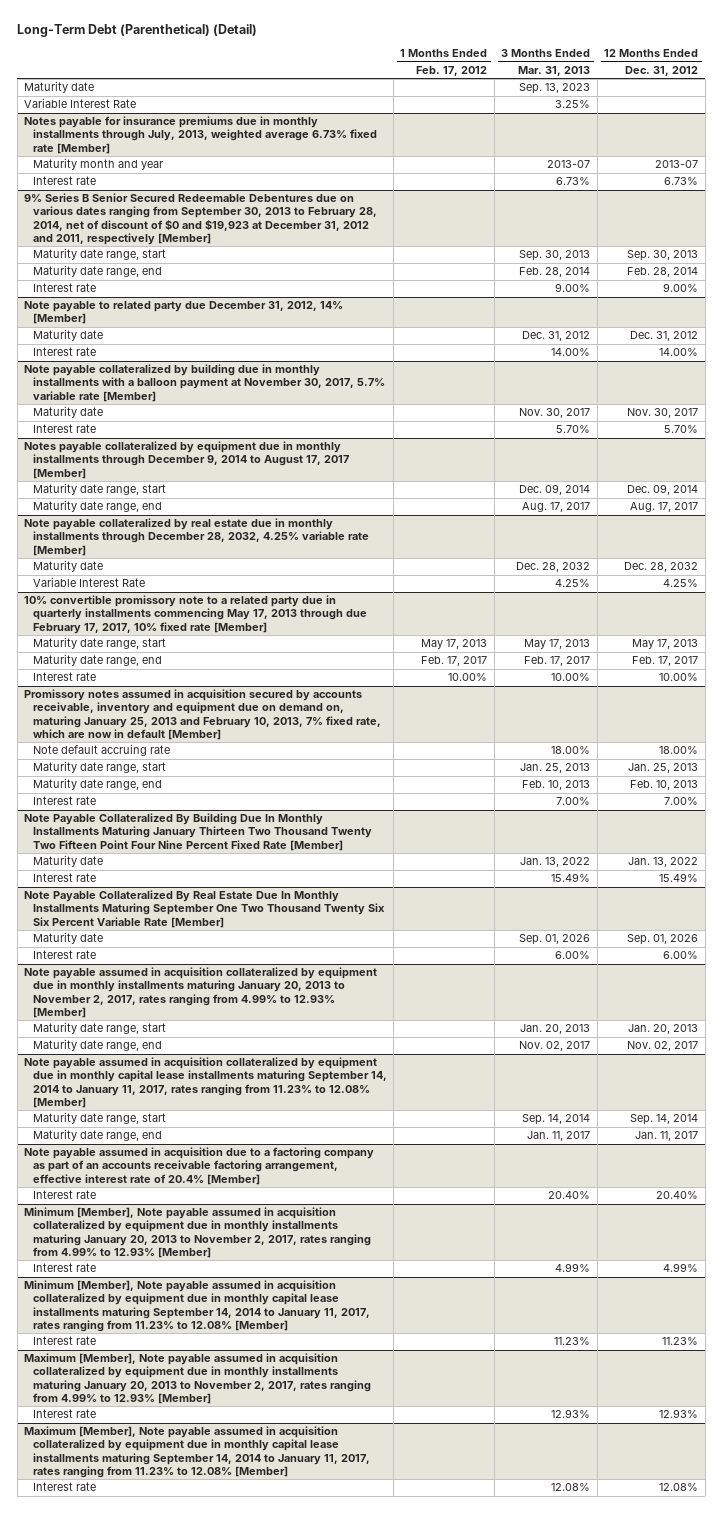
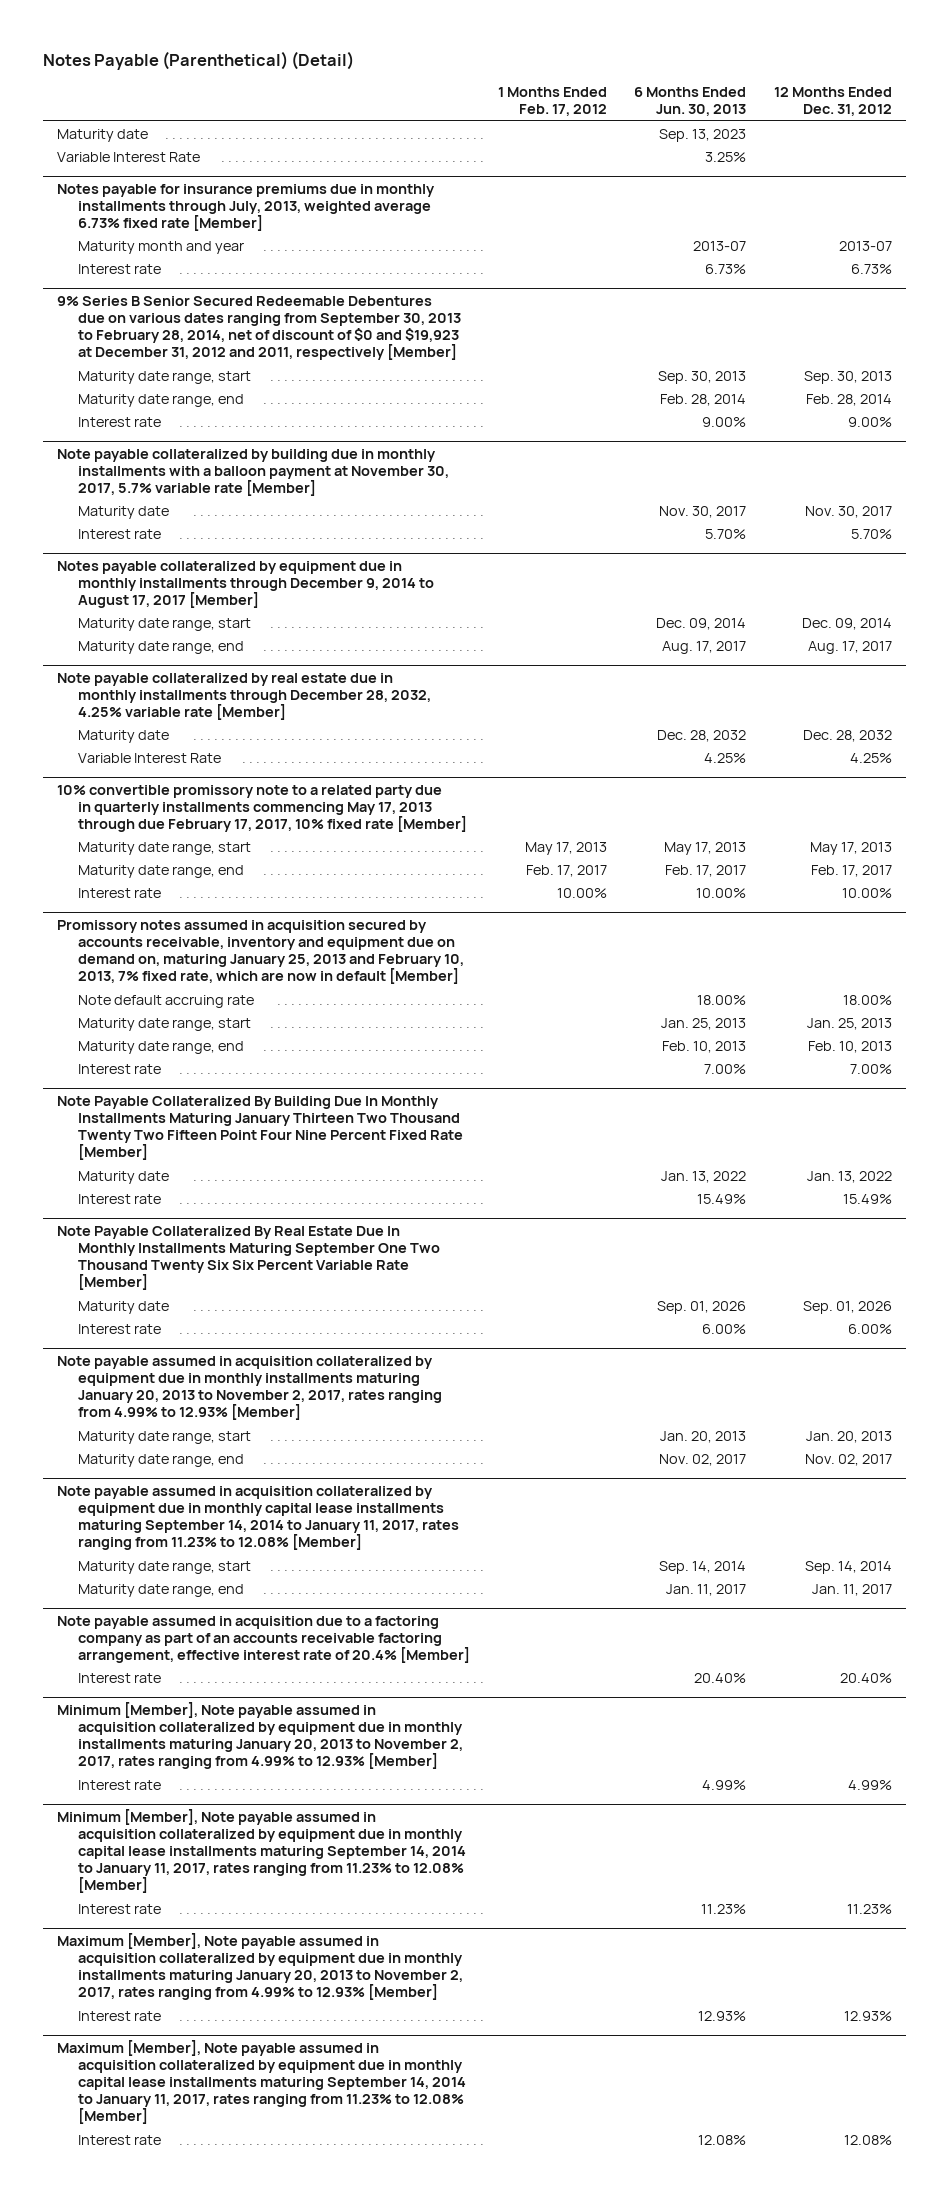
- Long-Term Debt (Parenthetical) (Detail)
+ Notes Payable (Parenthetical) (Detail)
- | 1 Months Ended Feb. 17, 2012 | 3 Months Ended Mar. 31, 2013 | 12 Months Ended Dec. 31, 2012
+ | 1 Months Ended Feb. 17, 2012 | 6 Months Ended Jun. 30, 2013 | 12 Months Ended Dec. 31, 2012
- Note payable to related party due December 31, 2012, 14% [Member]
- Maturity date | | Dec. 31, 2012 | Dec. 31, 2012
- Interest rate | | 14.00% | 14.00%

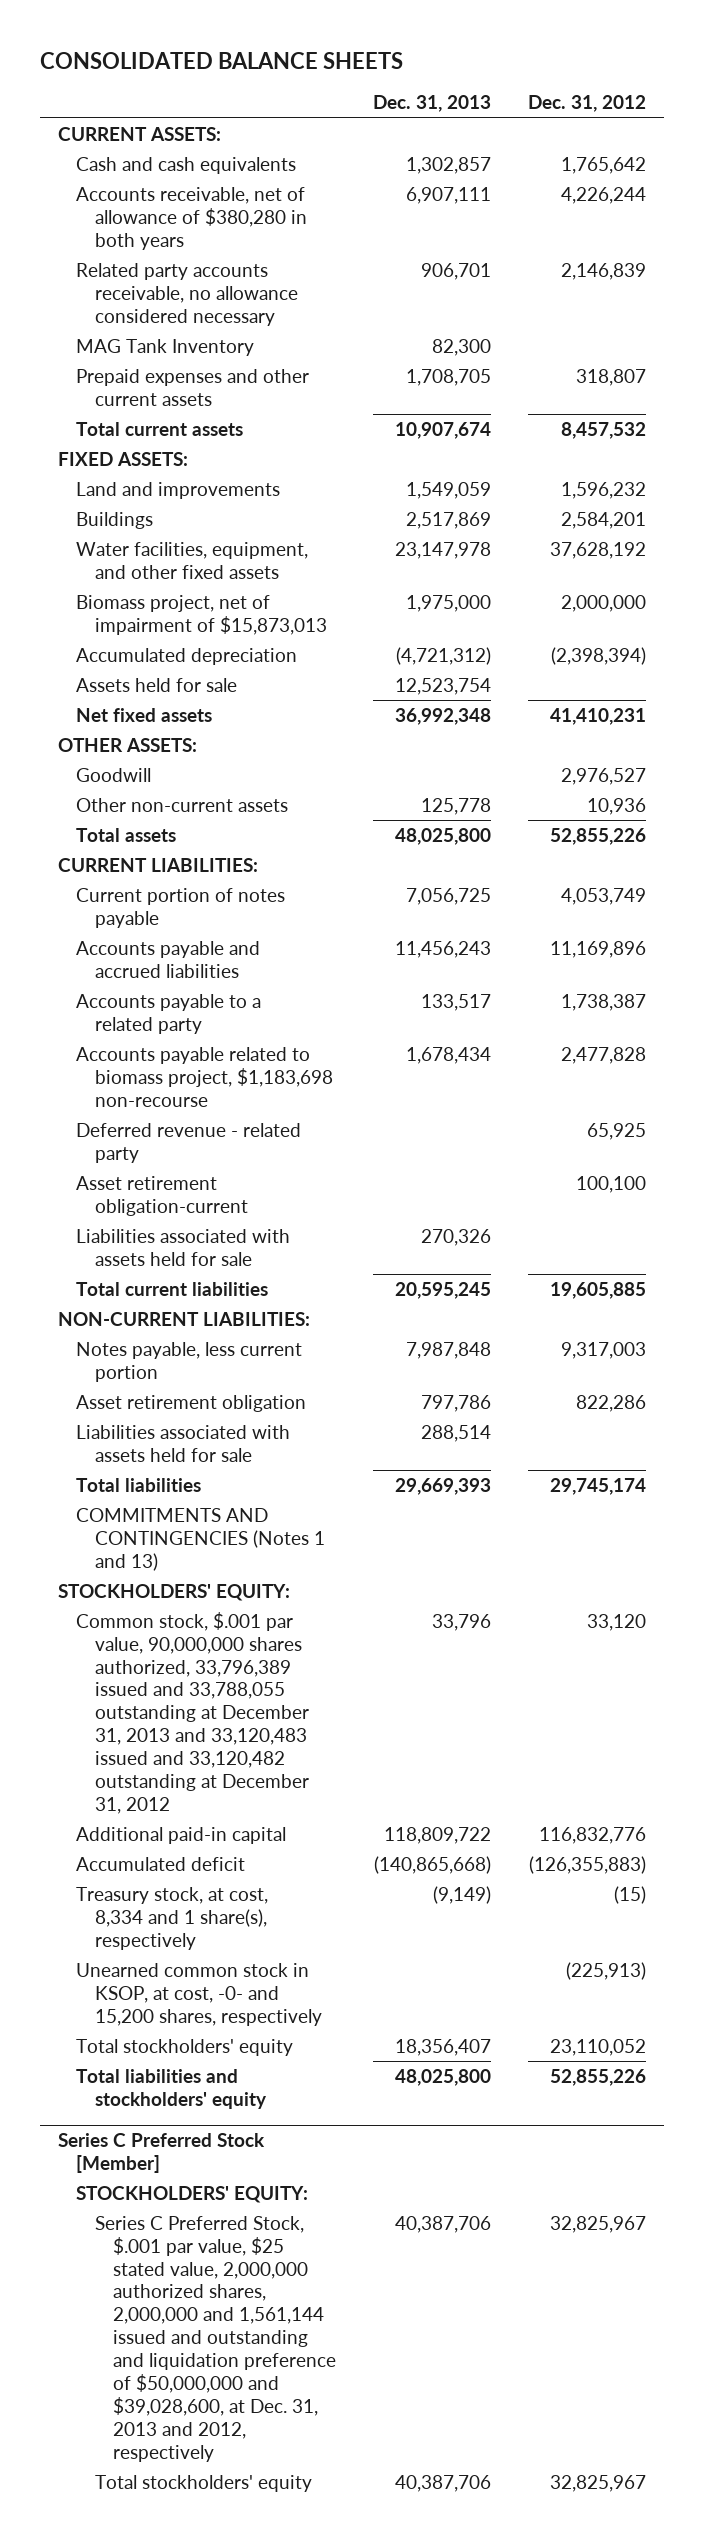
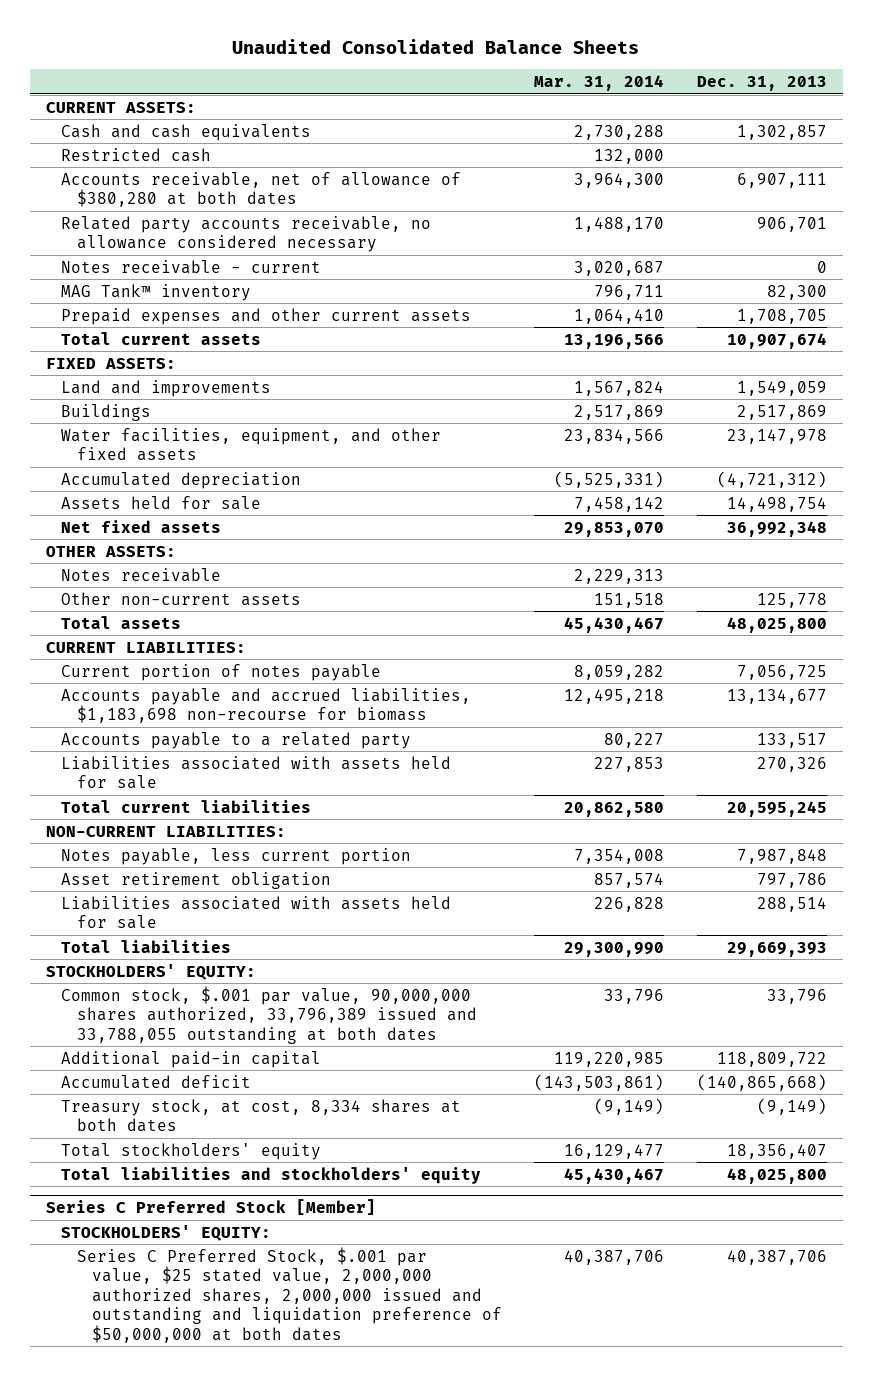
- CONSOLIDATED BALANCE SHEETS
+ Unaudited Consolidated Balance Sheets
- | Dec. 31, 2013 | Dec. 31, 2012
+ | Mar. 31, 2014 | Dec. 31, 2013
- Accounts receivable, net of allowance of $380,280 in both years | 6,907,111 | 4,226,244
+ Restricted cash | 132,000 |
+ Accounts receivable, net of allowance of $380,280 at both dates | 3,964,300 | 6,907,111
- MAG Tank Inventory | 82,300 |
+ Notes receivable - current | 3,020,687 | 0
+ MAG Tank™ inventory | 796,711 | 82,300
- Biomass project, net of impairment of $15,873,013 | 1,975,000 | 2,000,000
- Assets held for sale | 12,523,754 |
+ Assets held for sale | 7,458,142 | 14,498,754
- Goodwill | | 2,976,527
+ Notes receivable | 2,229,313 |
- Accounts payable and accrued liabilities | 11,456,243 | 11,169,896
+ Accounts payable and accrued liabilities, $1,183,698 non-recourse for biomass | 12,495,218 | 13,134,677
- Accounts payable related to biomass project, $1,183,698 non-recourse | 1,678,434 | 2,477,828
- Deferred revenue - related party | | 65,925
- Asset retirement obligation-current | | 100,100
- COMMITMENTS AND CONTINGENCIES (Notes 1 and 13)
- Common stock, $.001 par value, 90,000,000 shares authorized, 33,796,389 issued and 33,788,055 outstanding at December 31, 2013 and 33,120,483 issued and 33,120,482 outstanding at December 31, 2012 | 33,796 | 33,120
+ Common stock, $.001 par value, 90,000,000 shares authorized, 33,796,389 issued and 33,788,055 outstanding at both dates | 33,796 | 33,796
- Treasury stock, at cost, 8,334 and 1 share(s), respectively | (9,149) | (15)
- Unearned common stock in KSOP, at cost, -0- and 15,200 shares, respectively | | (225,913)
+ Treasury stock, at cost, 8,334 shares at both dates | (9,149) | (9,149)
@ Series C Preferred Stock [Member]
- Series C Preferred Stock, $.001 par value, $25 stated value, 2,000,000 authorized shares, 2,000,000 and 1,561,144 issued and outstanding and liquidation preference of $50,000,000 and $39,028,600, at Dec. 31, 2013 and 2012, respectively | 40,387,706 | 32,825,967
- Total stockholders' equity | 40,387,706 | 32,825,967
+ Series C Preferred Stock, $.001 par value, $25 stated value, 2,000,000 authorized shares, 2,000,000 issued and outstanding and liquidation preference of $50,000,000 at both dates | 40,387,706 | 40,387,706

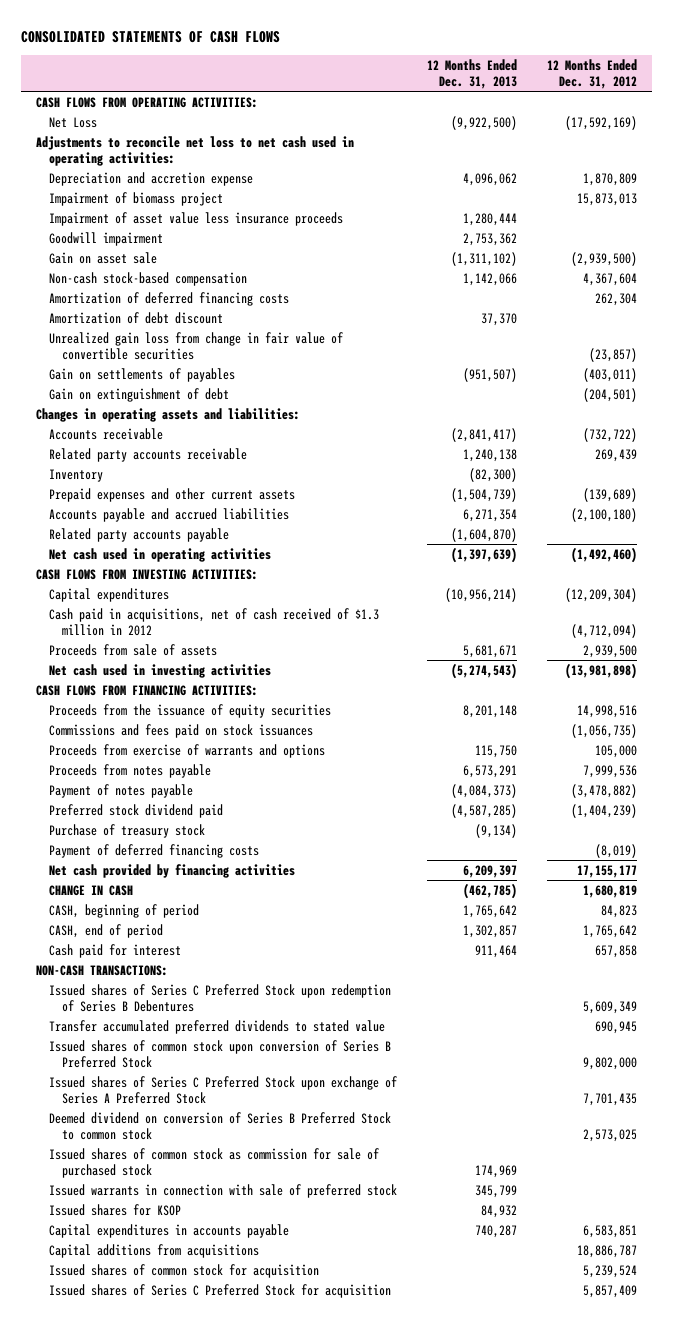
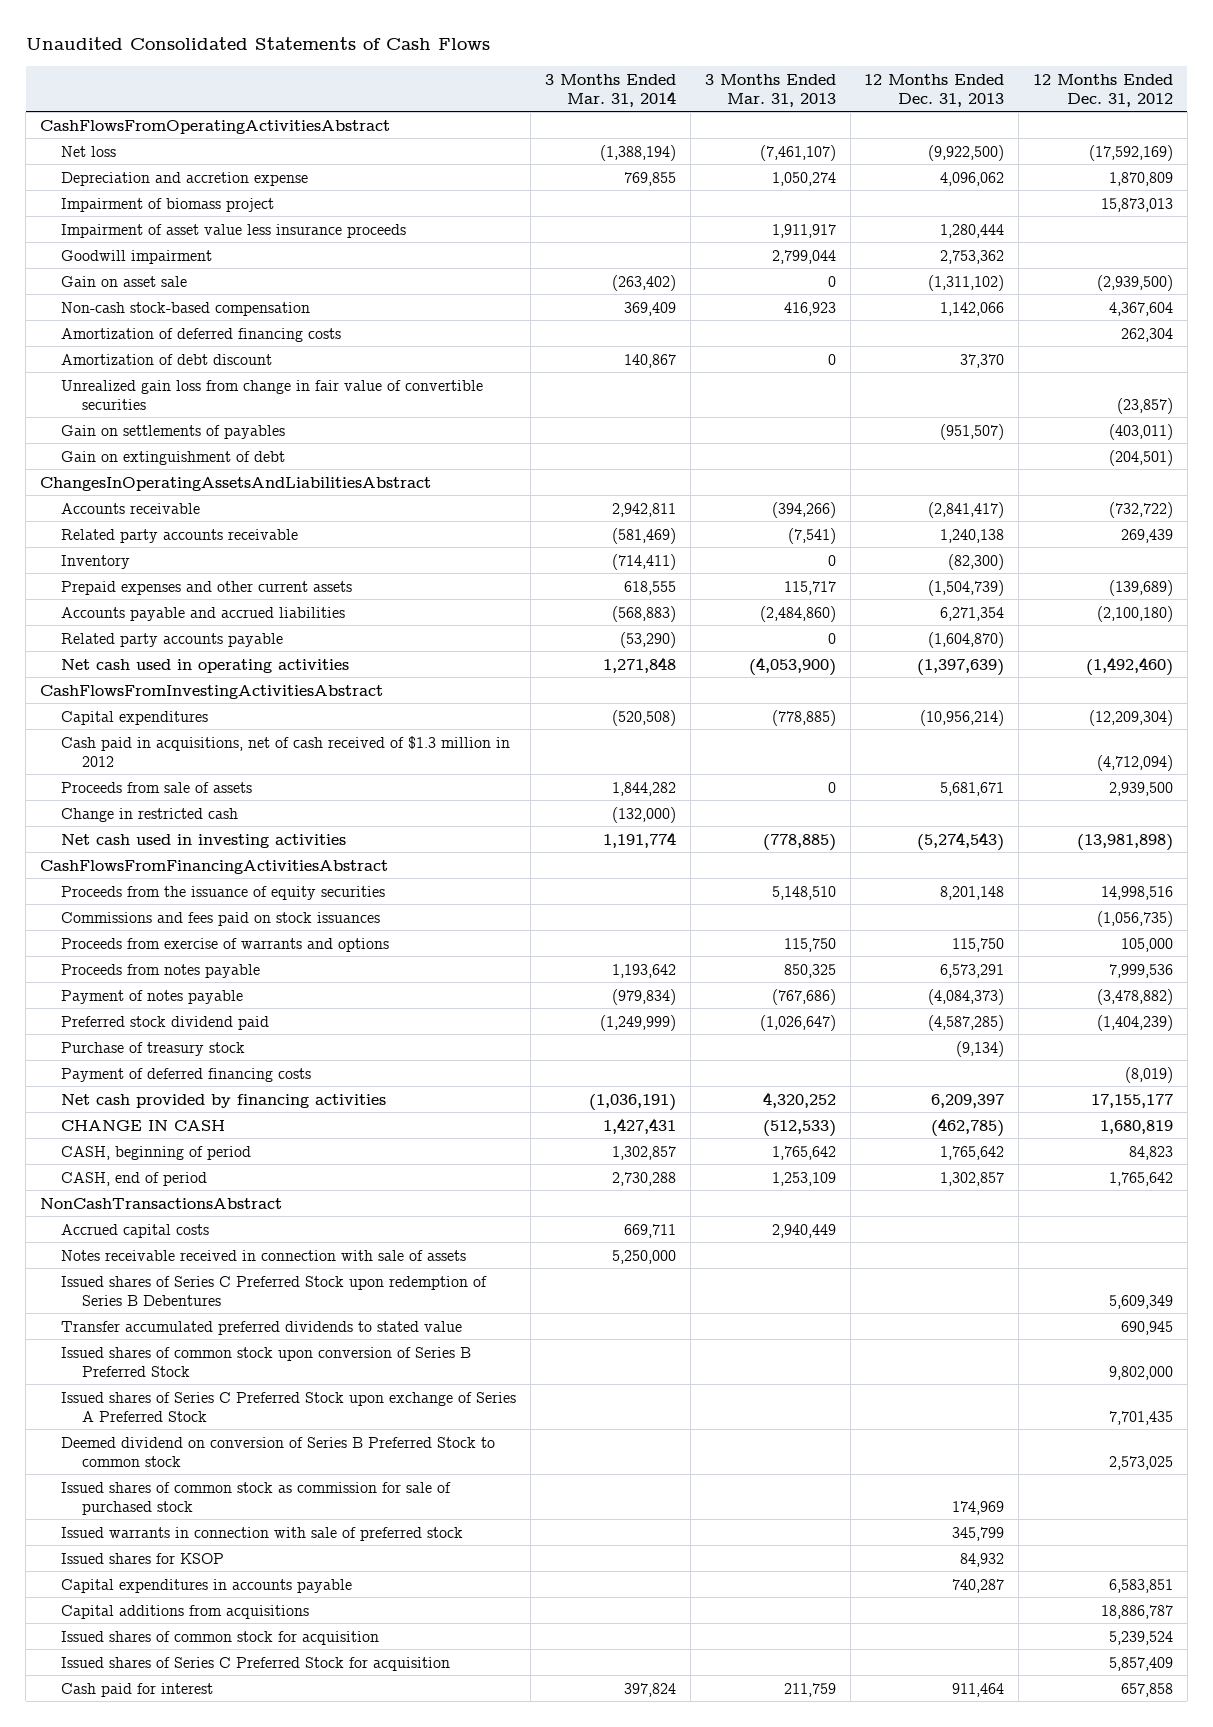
- CONSOLIDATED STATEMENTS OF CASH FLOWS
+ Unaudited Consolidated Statements of Cash Flows
- | 12 Months Ended Dec. 31, 2013 | 12 Months Ended Dec. 31, 2012
+ | 3 Months Ended Mar. 31, 2014 | 3 Months Ended Mar. 31, 2013 | 12 Months Ended Dec. 31, 2013 | 12 Months Ended Dec. 31, 2012
- CASH FLOWS FROM OPERATING ACTIVITIES:
- Net Loss | (9,922,500) | (17,592,169)
- Adjustments to reconcile net loss to net cash used in operating activities:
+ CashFlowsFromOperatingActivitiesAbstract
+ Net loss | (1,388,194) | (7,461,107) | (9,922,500) | (17,592,169)
- Changes in operating assets and liabilities:
+ ChangesInOperatingAssetsAndLiabilitiesAbstract
- CASH FLOWS FROM INVESTING ACTIVITIES:
+ CashFlowsFromInvestingActivitiesAbstract
+ Change in restricted cash | (132,000) | | |
- CASH FLOWS FROM FINANCING ACTIVITIES:
+ CashFlowsFromFinancingActivitiesAbstract
- NON-CASH TRANSACTIONS:
+ NonCashTransactionsAbstract
+ Accrued capital costs | 669,711 | 2,940,449 | |
+ Notes receivable received in connection with sale of assets | 5,250,000 | | |
moved down: Cash paid for interest | 397,824 | 211,759 | 911,464 | 657,858

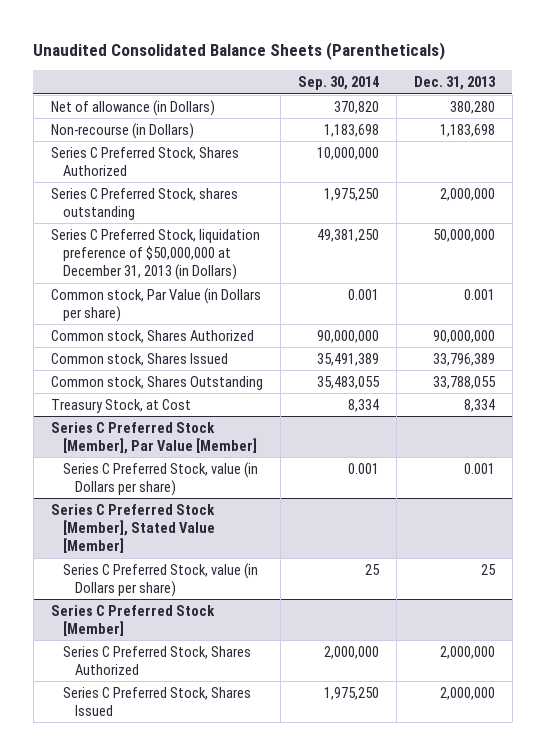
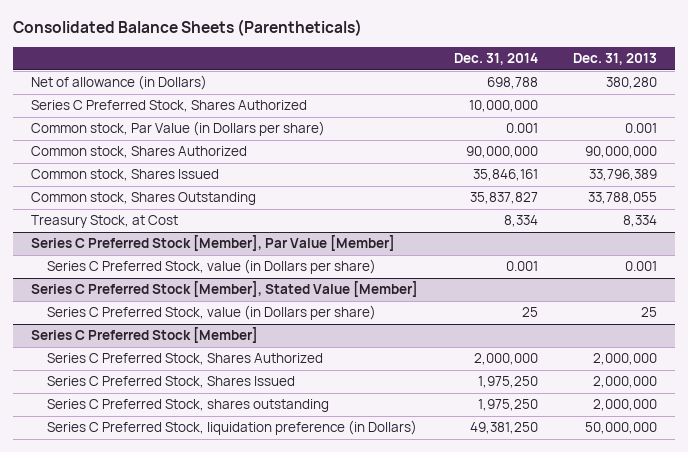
- Unaudited Consolidated Balance Sheets (Parentheticals)
+ Consolidated Balance Sheets (Parentheticals)
- | Sep. 30, 2014 | Dec. 31, 2013
+ | Dec. 31, 2014 | Dec. 31, 2013
- Non-recourse (in Dollars) | 1,183,698 | 1,183,698
- Series C Preferred Stock, shares outstanding | 1,975,250 | 2,000,000
- Series C Preferred Stock, liquidation preference of $50,000,000 at December 31, 2013 (in Dollars) | 49,381,250 | 50,000,000
@ Series C Preferred Stock [Member]
+ Series C Preferred Stock, shares outstanding | 1,975,250 | 2,000,000
+ Series C Preferred Stock, liquidation preference (in Dollars) | 49,381,250 | 50,000,000

